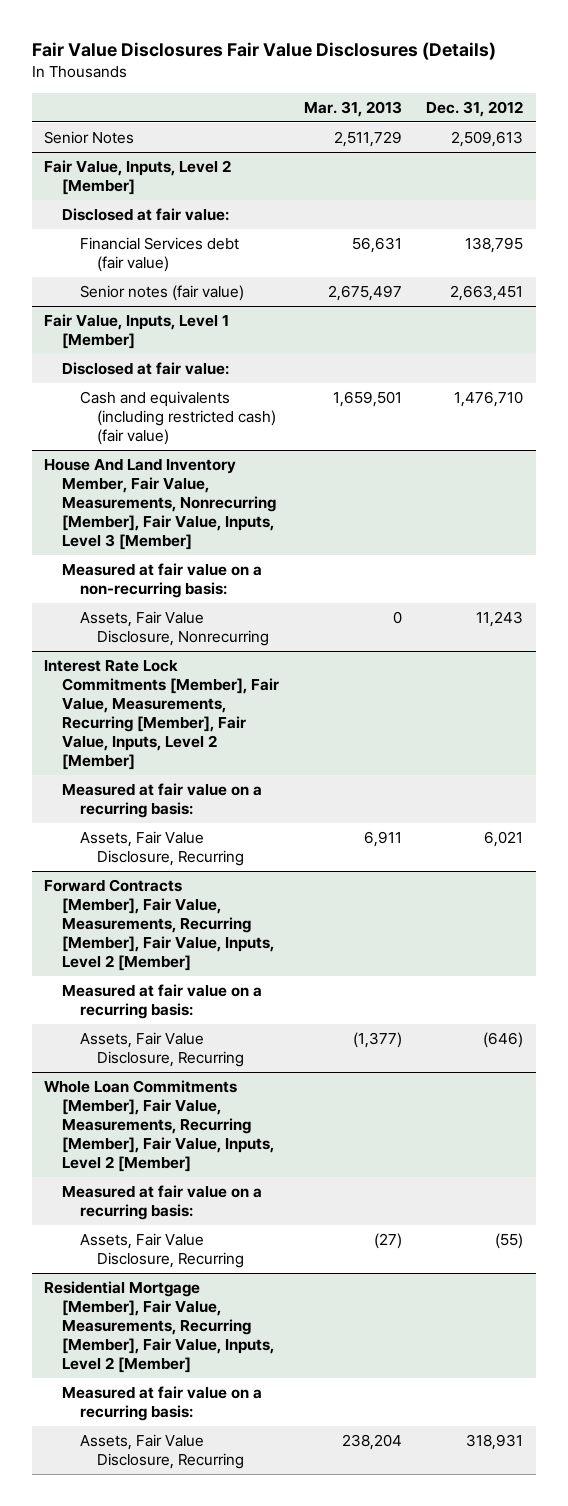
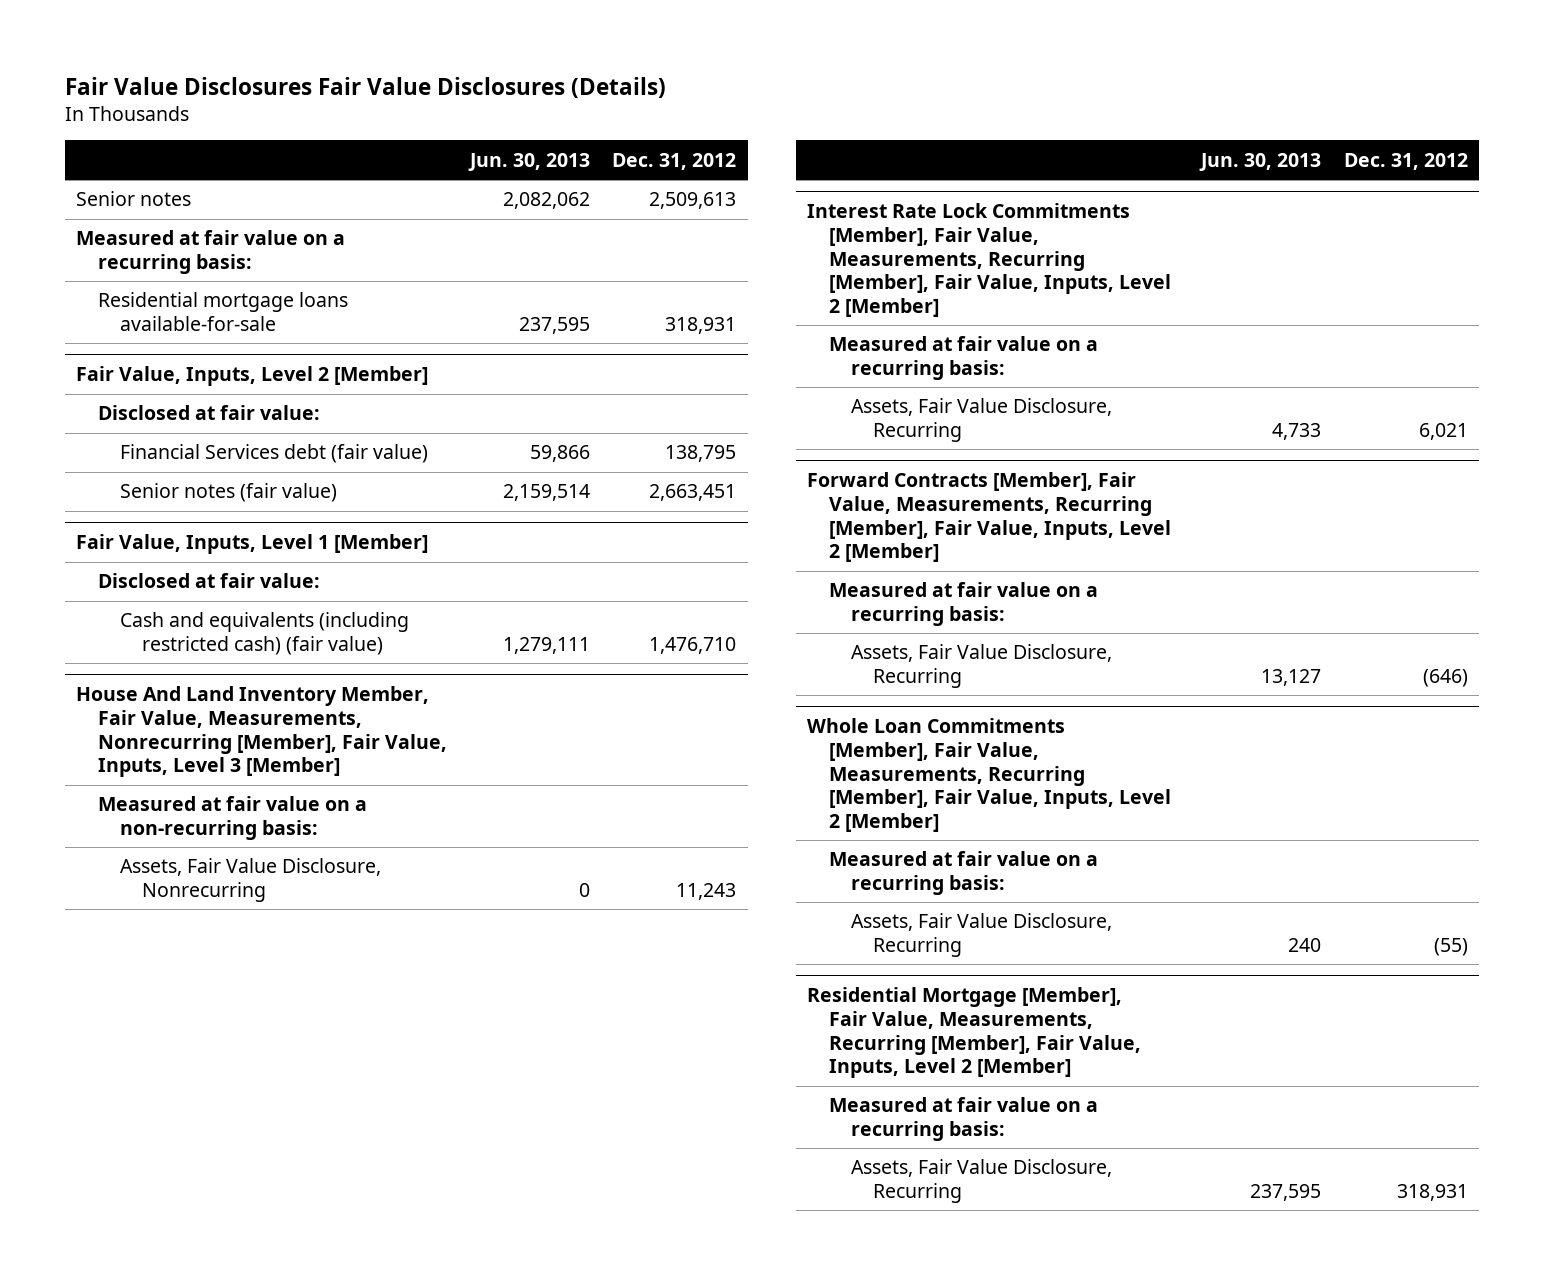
- | Mar. 31, 2013 | Dec. 31, 2012
+ | Jun. 30, 2013 | Dec. 31, 2012
- Senior Notes | 2,511,729 | 2,509,613
+ Senior notes | 2,082,062 | 2,509,613
+ Measured at fair value on a recurring basis:
+ Residential mortgage loans available-for-sale | 237,595 | 318,931

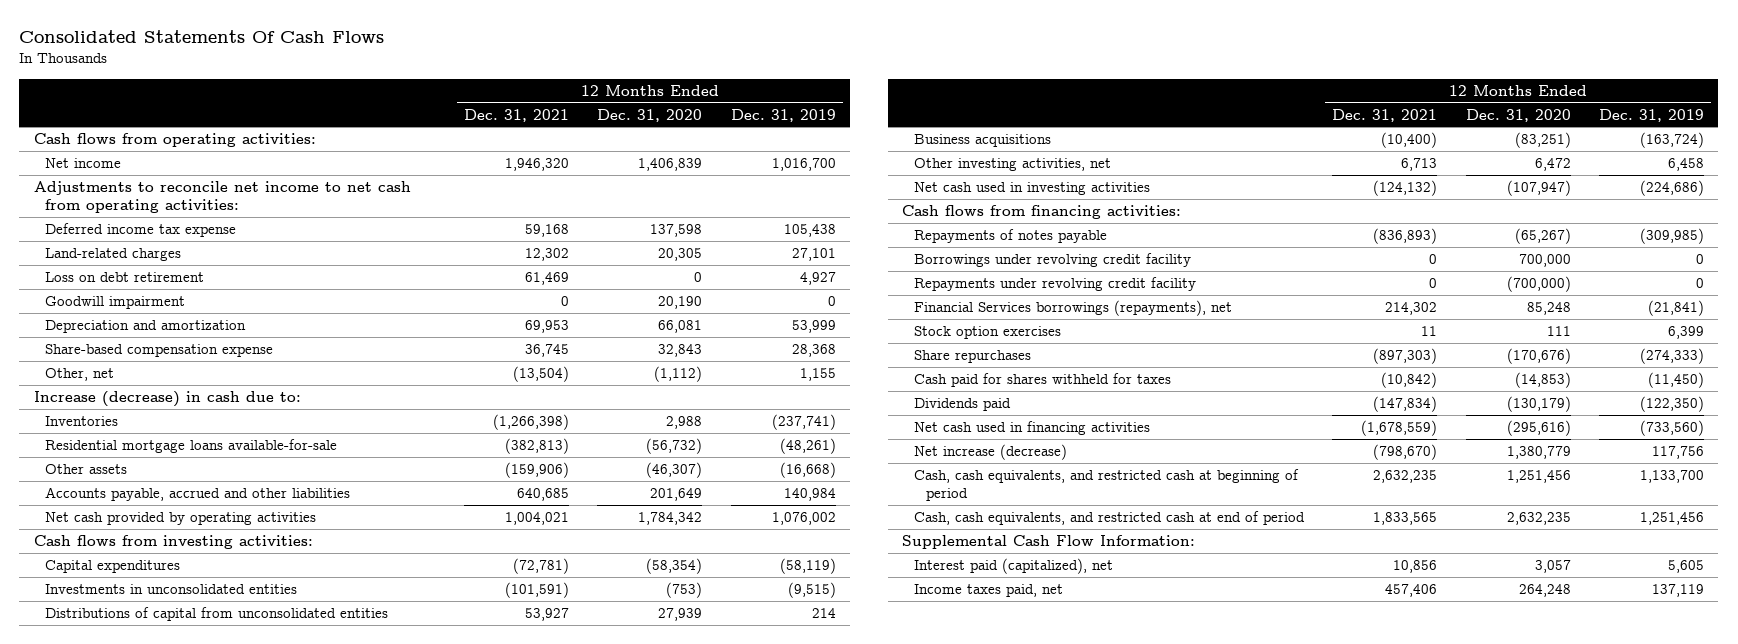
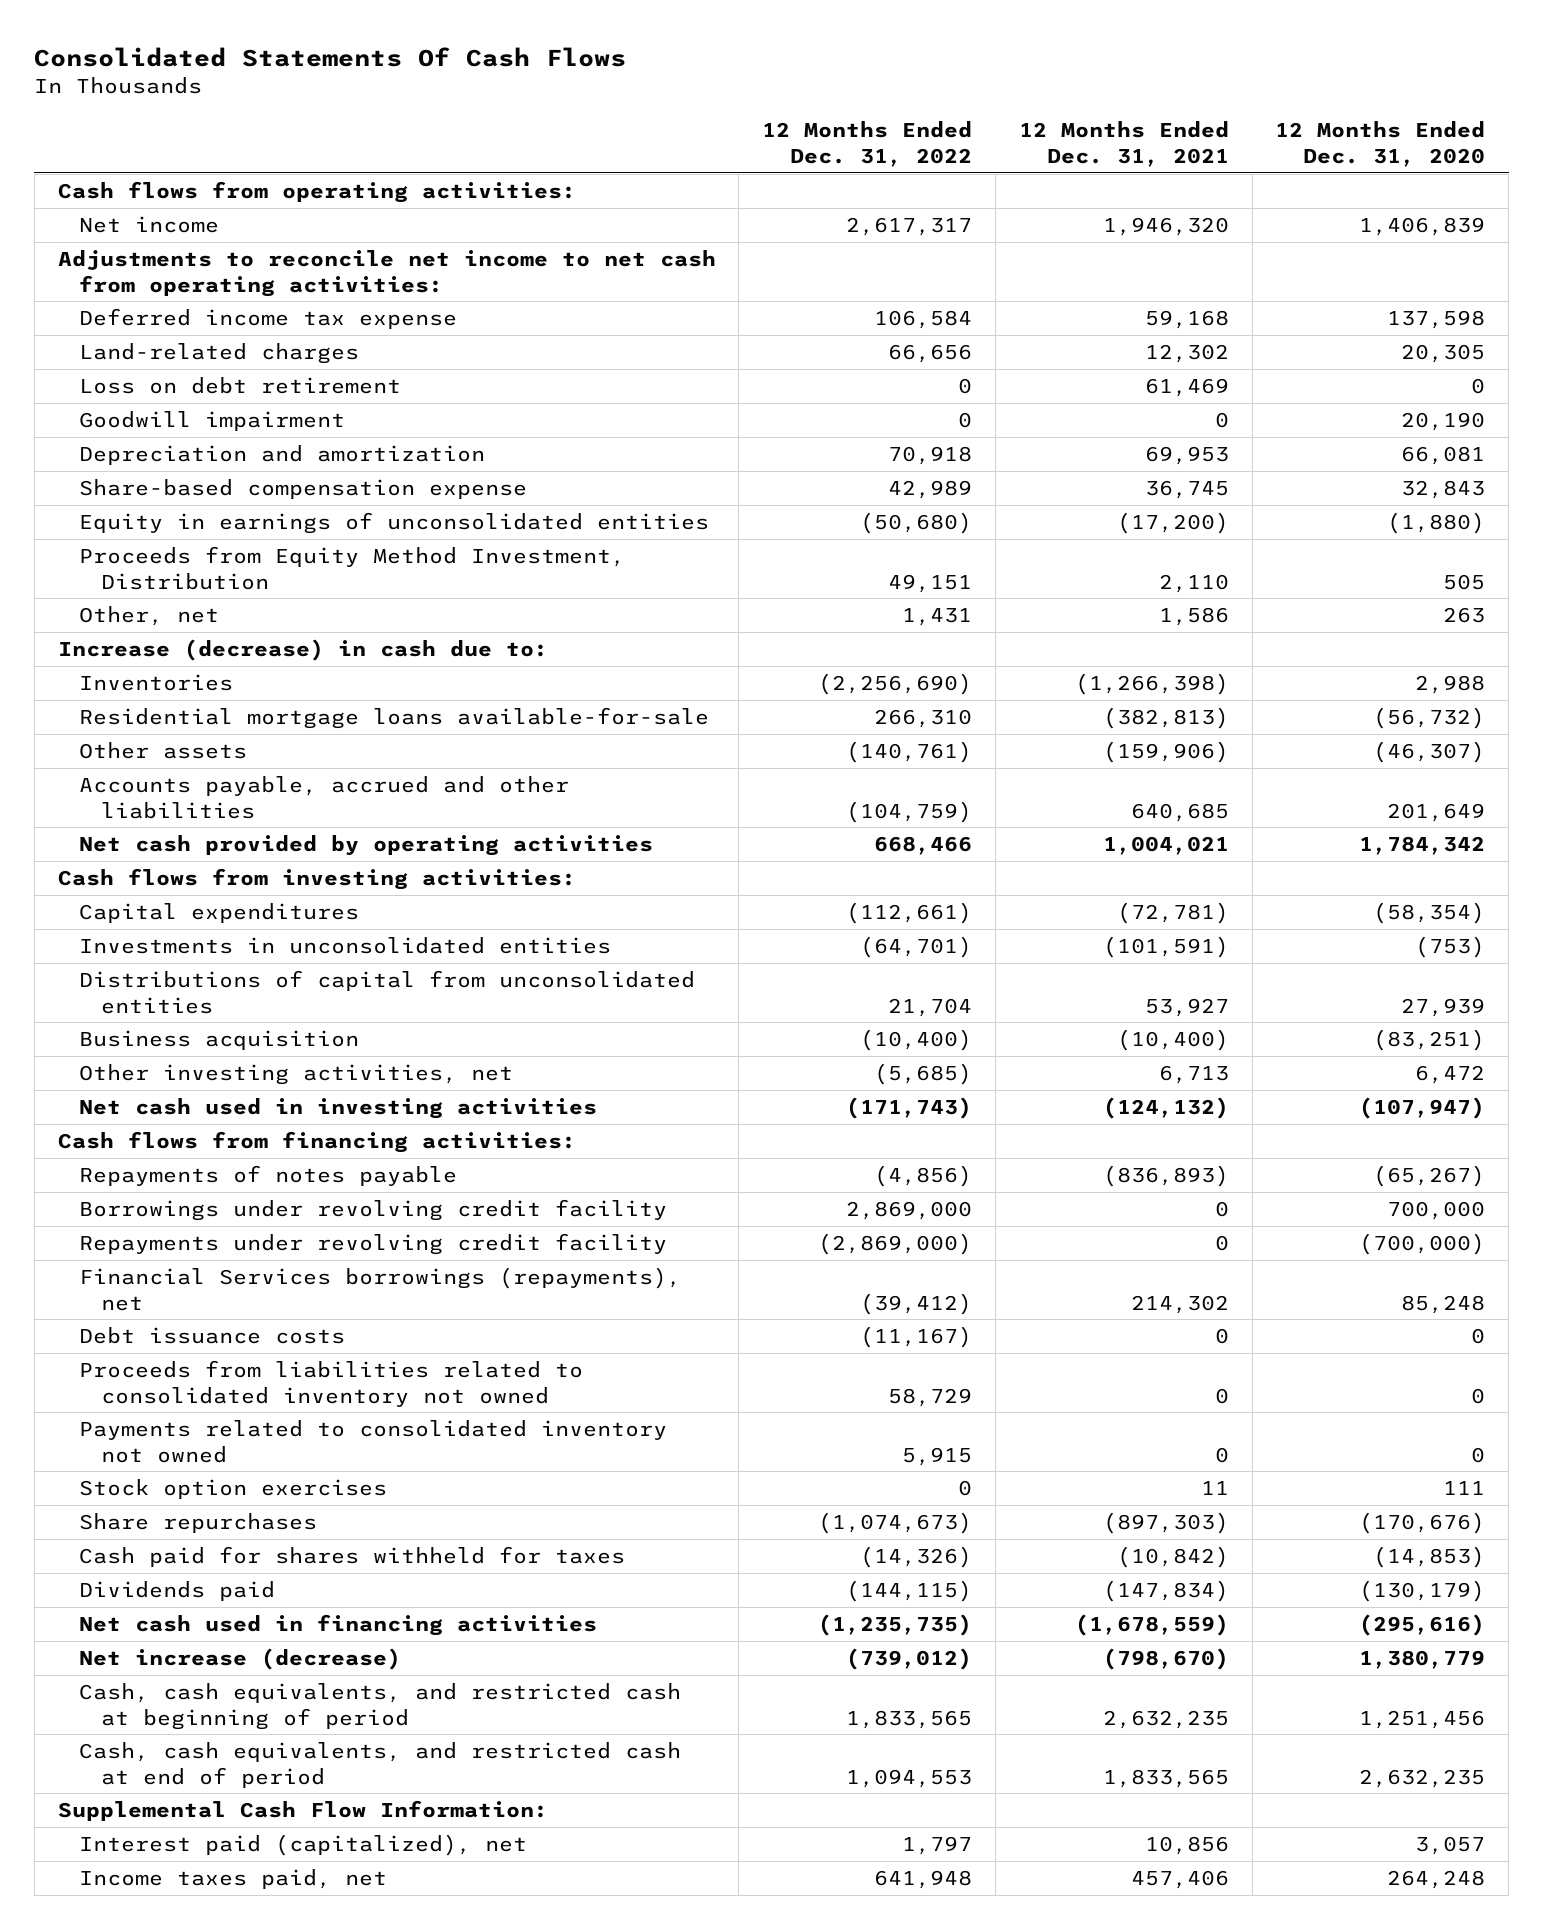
- | 12 Months Ended Dec. 31, 2021 | 12 Months Ended Dec. 31, 2020 | 12 Months Ended Dec. 31, 2019
+ | 12 Months Ended Dec. 31, 2022 | 12 Months Ended Dec. 31, 2021 | 12 Months Ended Dec. 31, 2020
- Other, net | (13,504) | (1,112) | 1,155
+ Equity in earnings of unconsolidated entities | (50,680) | (17,200) | (1,880)
+ Proceeds from Equity Method Investment, Distribution | 49,151 | 2,110 | 505
+ Other, net | 1,431 | 1,586 | 263
- Business acquisitions | (10,400) | (83,251) | (163,724)
+ Business acquisition | (10,400) | (10,400) | (83,251)
+ Debt issuance costs | (11,167) | 0 | 0
+ Proceeds from liabilities related to consolidated inventory not owned | 58,729 | 0 | 0
+ Payments related to consolidated inventory not owned | 5,915 | 0 | 0

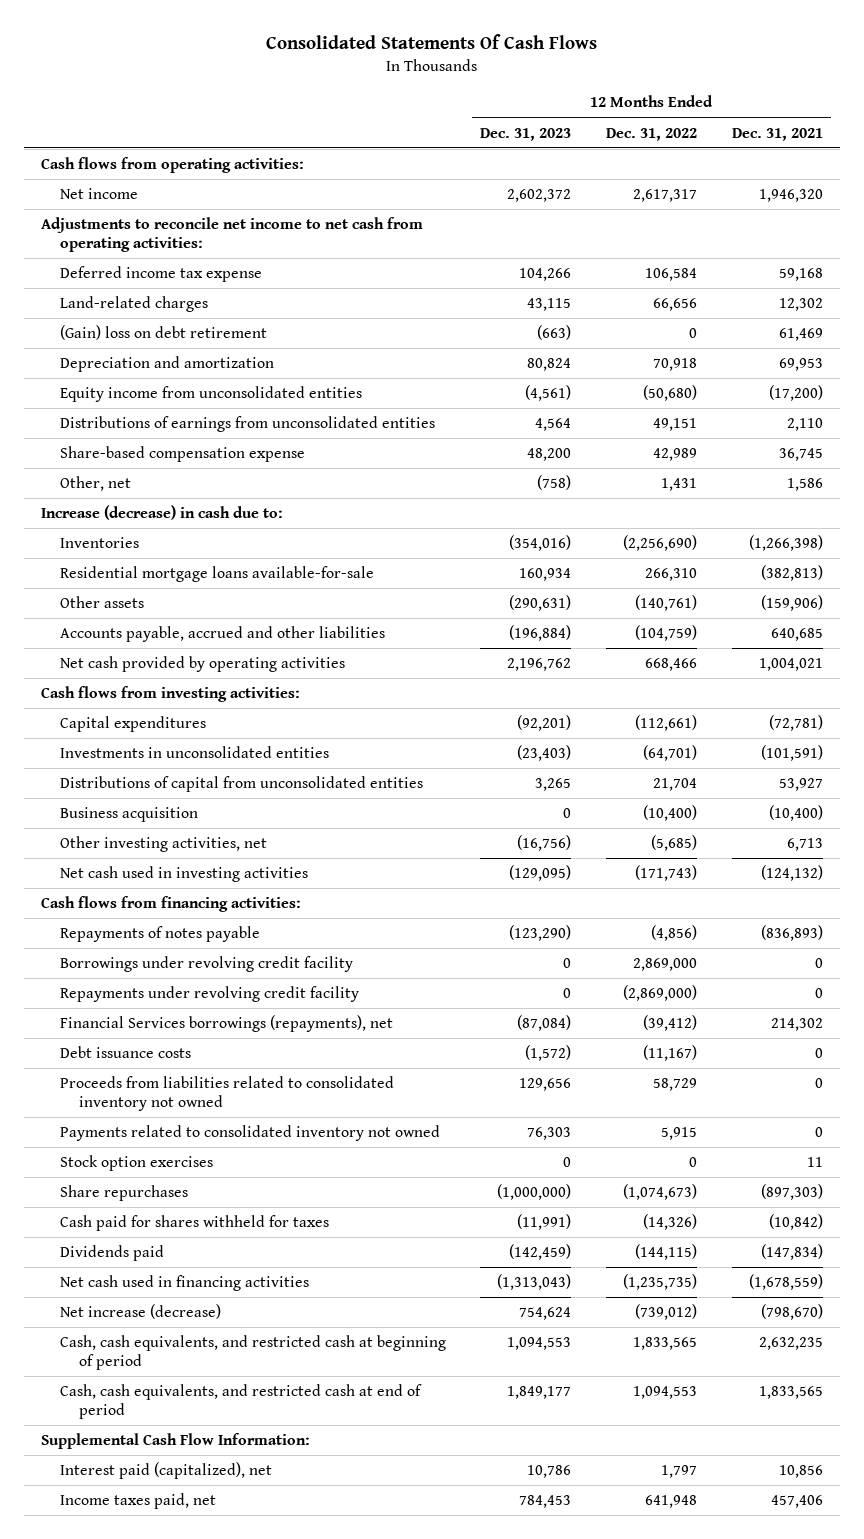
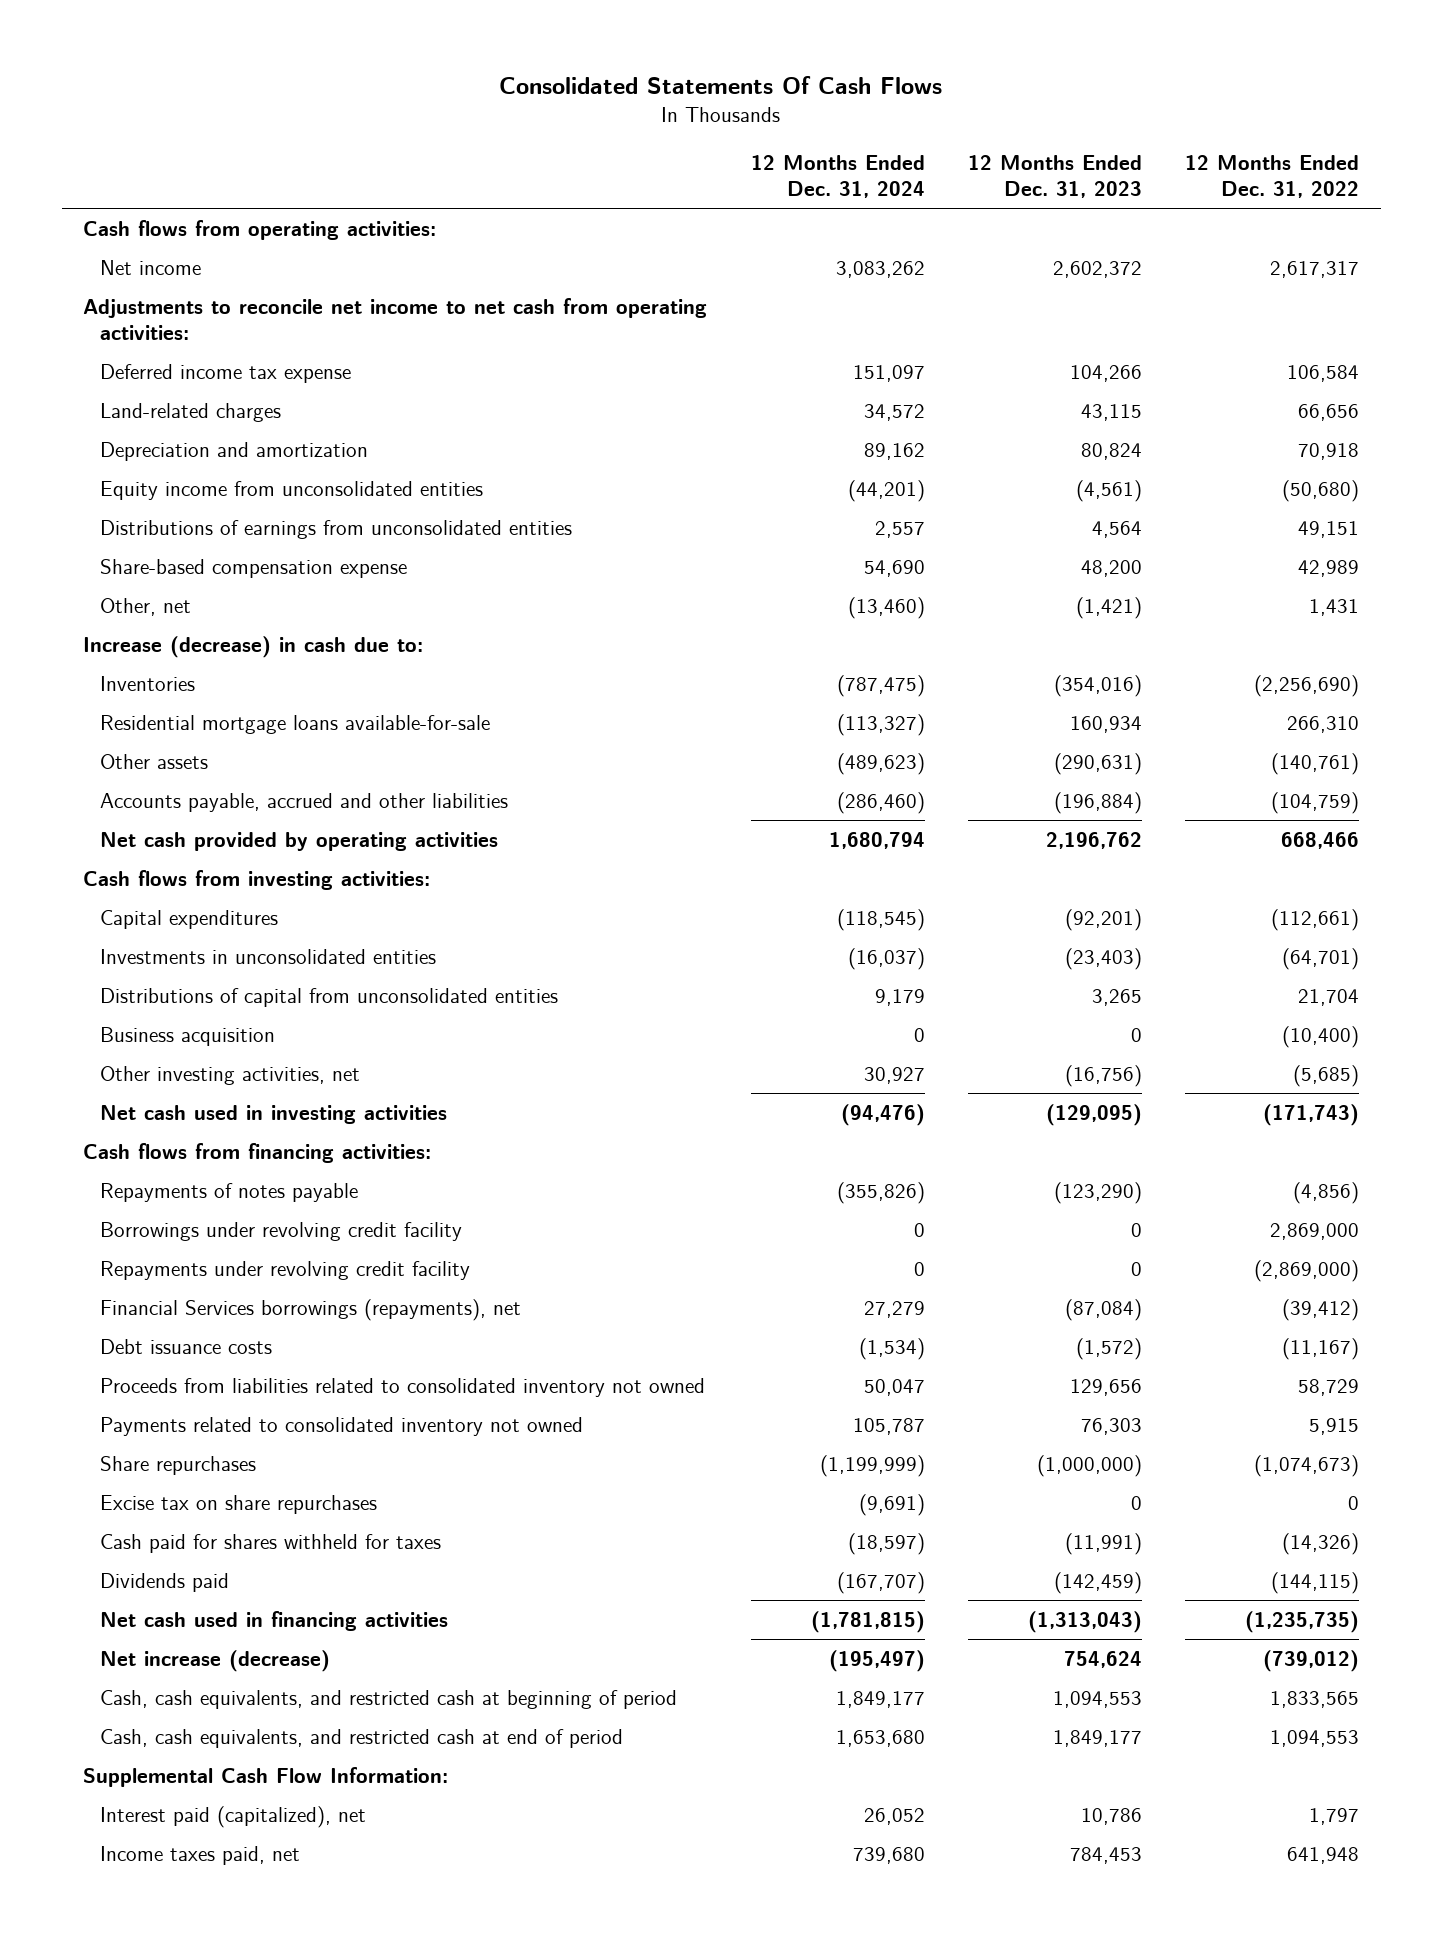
- | 12 Months Ended Dec. 31, 2023 | 12 Months Ended Dec. 31, 2022 | 12 Months Ended Dec. 31, 2021
+ | 12 Months Ended Dec. 31, 2024 | 12 Months Ended Dec. 31, 2023 | 12 Months Ended Dec. 31, 2022
- (Gain) loss on debt retirement | (663) | 0 | 61,469
- Other, net | (758) | 1,431 | 1,586
+ Other, net | (13,460) | (1,421) | 1,431
- Stock option exercises | 0 | 0 | 11
+ Excise tax on share repurchases | (9,691) | 0 | 0

